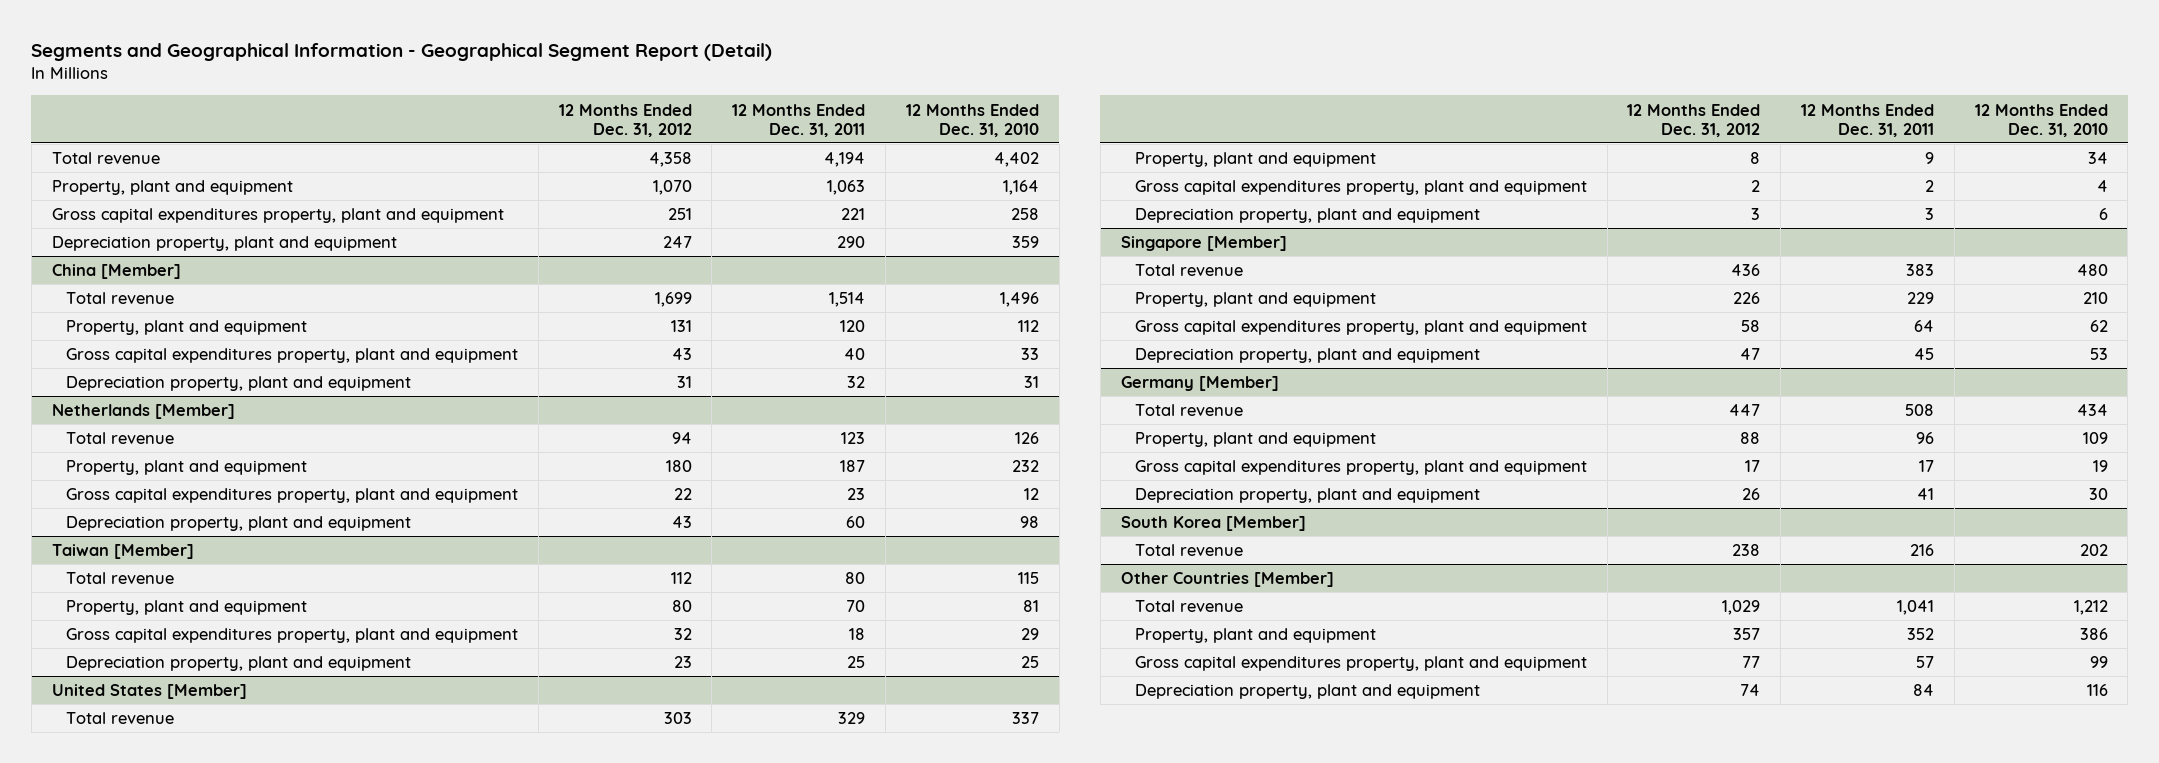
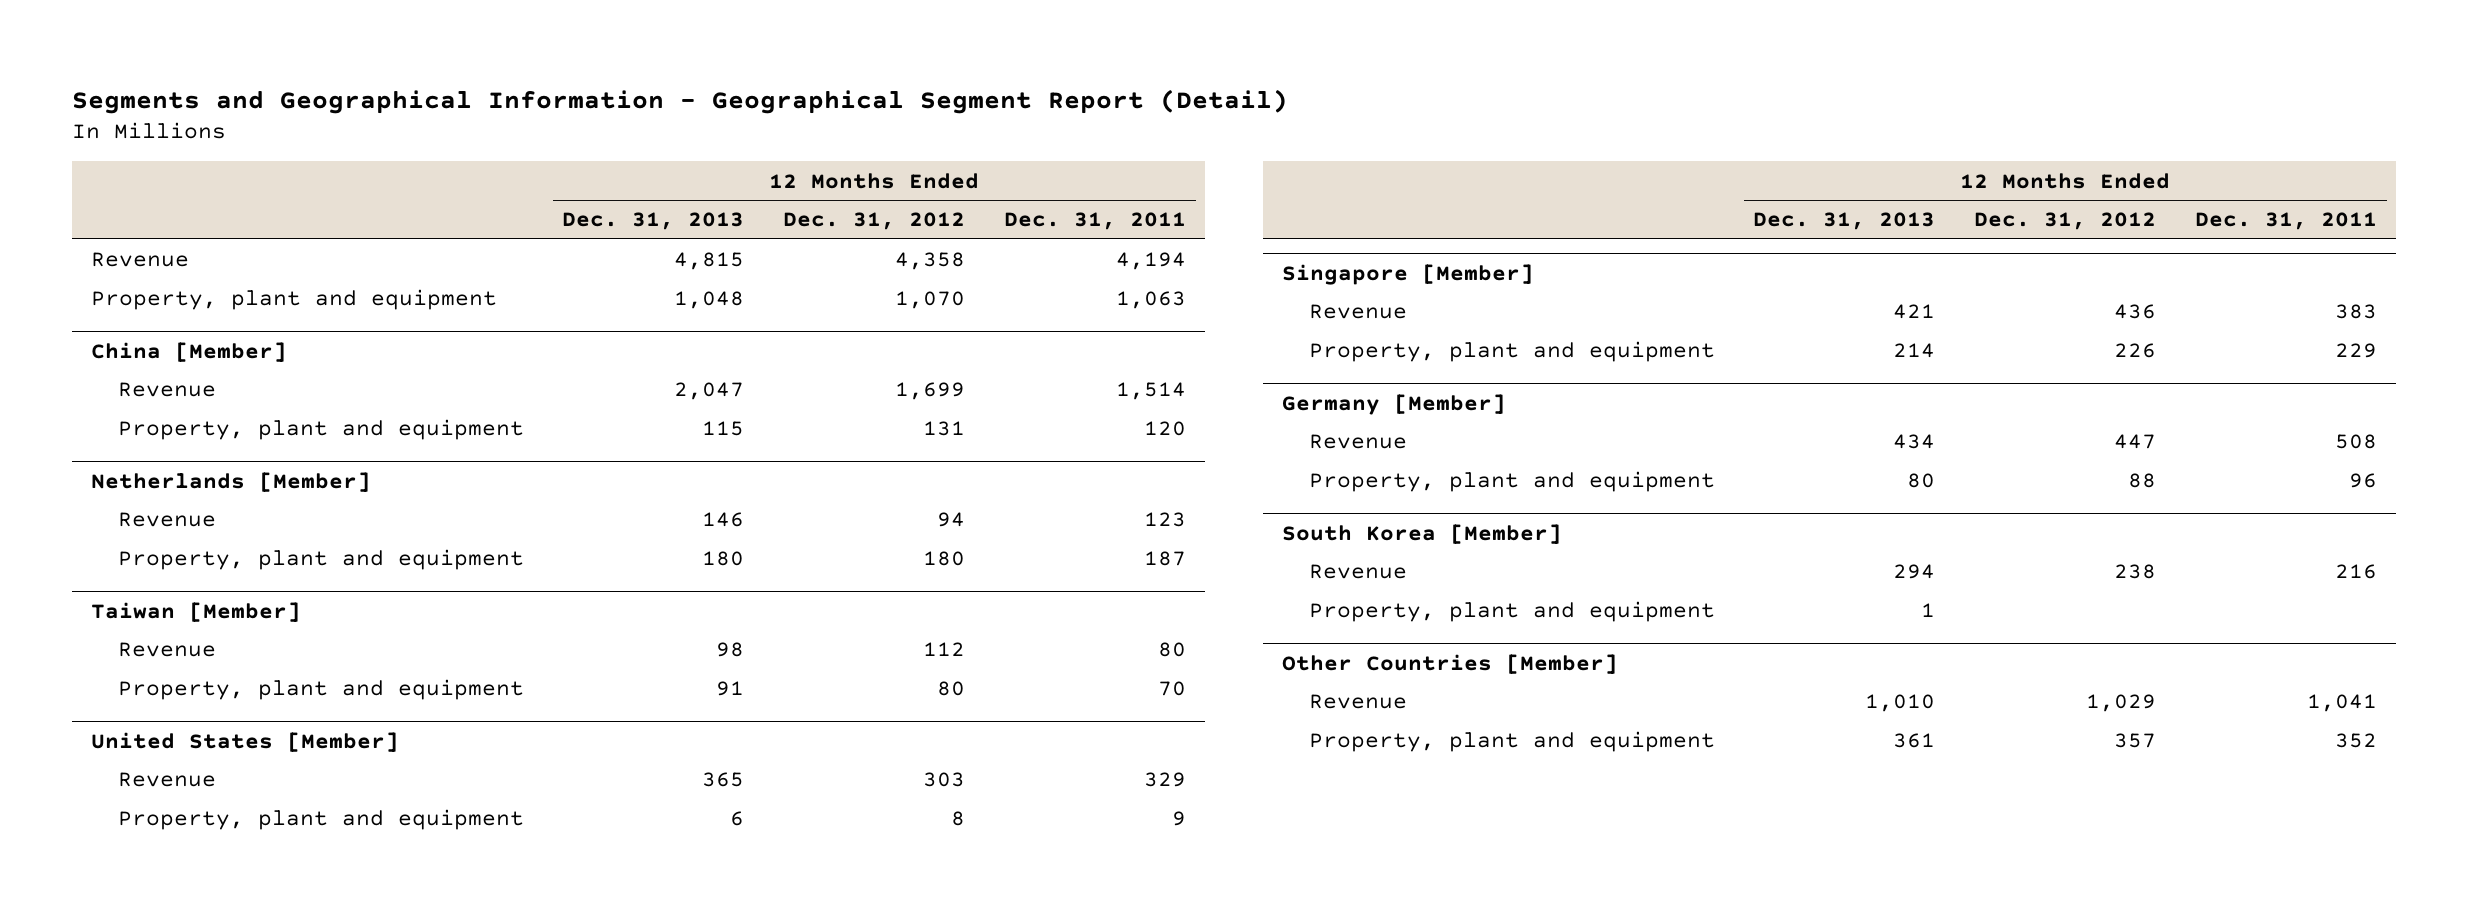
- | 12 Months Ended Dec. 31, 2012 | 12 Months Ended Dec. 31, 2011 | 12 Months Ended Dec. 31, 2010
+ | 12 Months Ended Dec. 31, 2013 | 12 Months Ended Dec. 31, 2012 | 12 Months Ended Dec. 31, 2011
- Total revenue | 4,358 | 4,194 | 4,402
+ Revenue | 4,815 | 4,358 | 4,194
- Gross capital expenditures property, plant and equipment | 251 | 221 | 258
- Depreciation property, plant and equipment | 247 | 290 | 359
@ China [Member]
- Total revenue | 1,699 | 1,514 | 1,496
+ Revenue | 2,047 | 1,699 | 1,514
- Gross capital expenditures property, plant and equipment | 43 | 40 | 33
- Depreciation property, plant and equipment | 31 | 32 | 31
@ Netherlands [Member]
- Total revenue | 94 | 123 | 126
+ Revenue | 146 | 94 | 123
- Gross capital expenditures property, plant and equipment | 22 | 23 | 12
- Depreciation property, plant and equipment | 43 | 60 | 98
@ Taiwan [Member]
- Total revenue | 112 | 80 | 115
+ Revenue | 98 | 112 | 80
- Gross capital expenditures property, plant and equipment | 32 | 18 | 29
- Depreciation property, plant and equipment | 23 | 25 | 25
@ United States [Member]
- Total revenue | 303 | 329 | 337
+ Revenue | 365 | 303 | 329
- Gross capital expenditures property, plant and equipment | 2 | 2 | 4
- Depreciation property, plant and equipment | 3 | 3 | 6
@ Singapore [Member]
- Total revenue | 436 | 383 | 480
+ Revenue | 421 | 436 | 383
- Gross capital expenditures property, plant and equipment | 58 | 64 | 62
- Depreciation property, plant and equipment | 47 | 45 | 53
@ Germany [Member]
- Total revenue | 447 | 508 | 434
+ Revenue | 434 | 447 | 508
- Gross capital expenditures property, plant and equipment | 17 | 17 | 19
- Depreciation property, plant and equipment | 26 | 41 | 30
@ South Korea [Member]
- Total revenue | 238 | 216 | 202
+ Revenue | 294 | 238 | 216
+ Property, plant and equipment | 1 | |
@ Other Countries [Member]
- Total revenue | 1,029 | 1,041 | 1,212
+ Revenue | 1,010 | 1,029 | 1,041
- Gross capital expenditures property, plant and equipment | 77 | 57 | 99
- Depreciation property, plant and equipment | 74 | 84 | 116

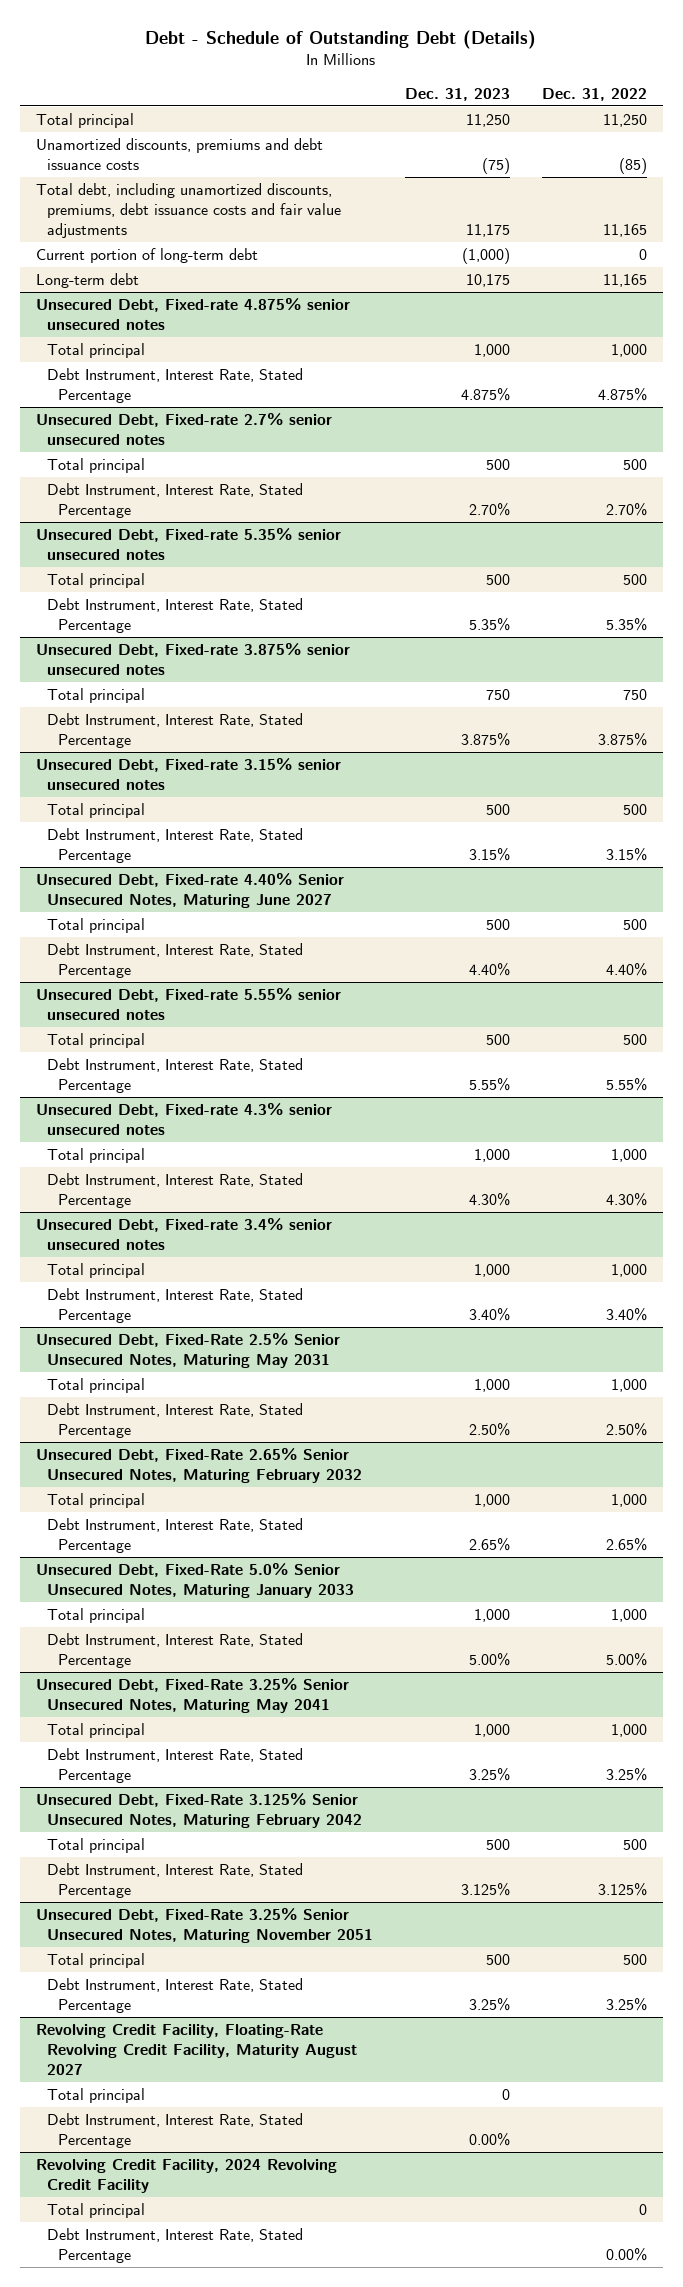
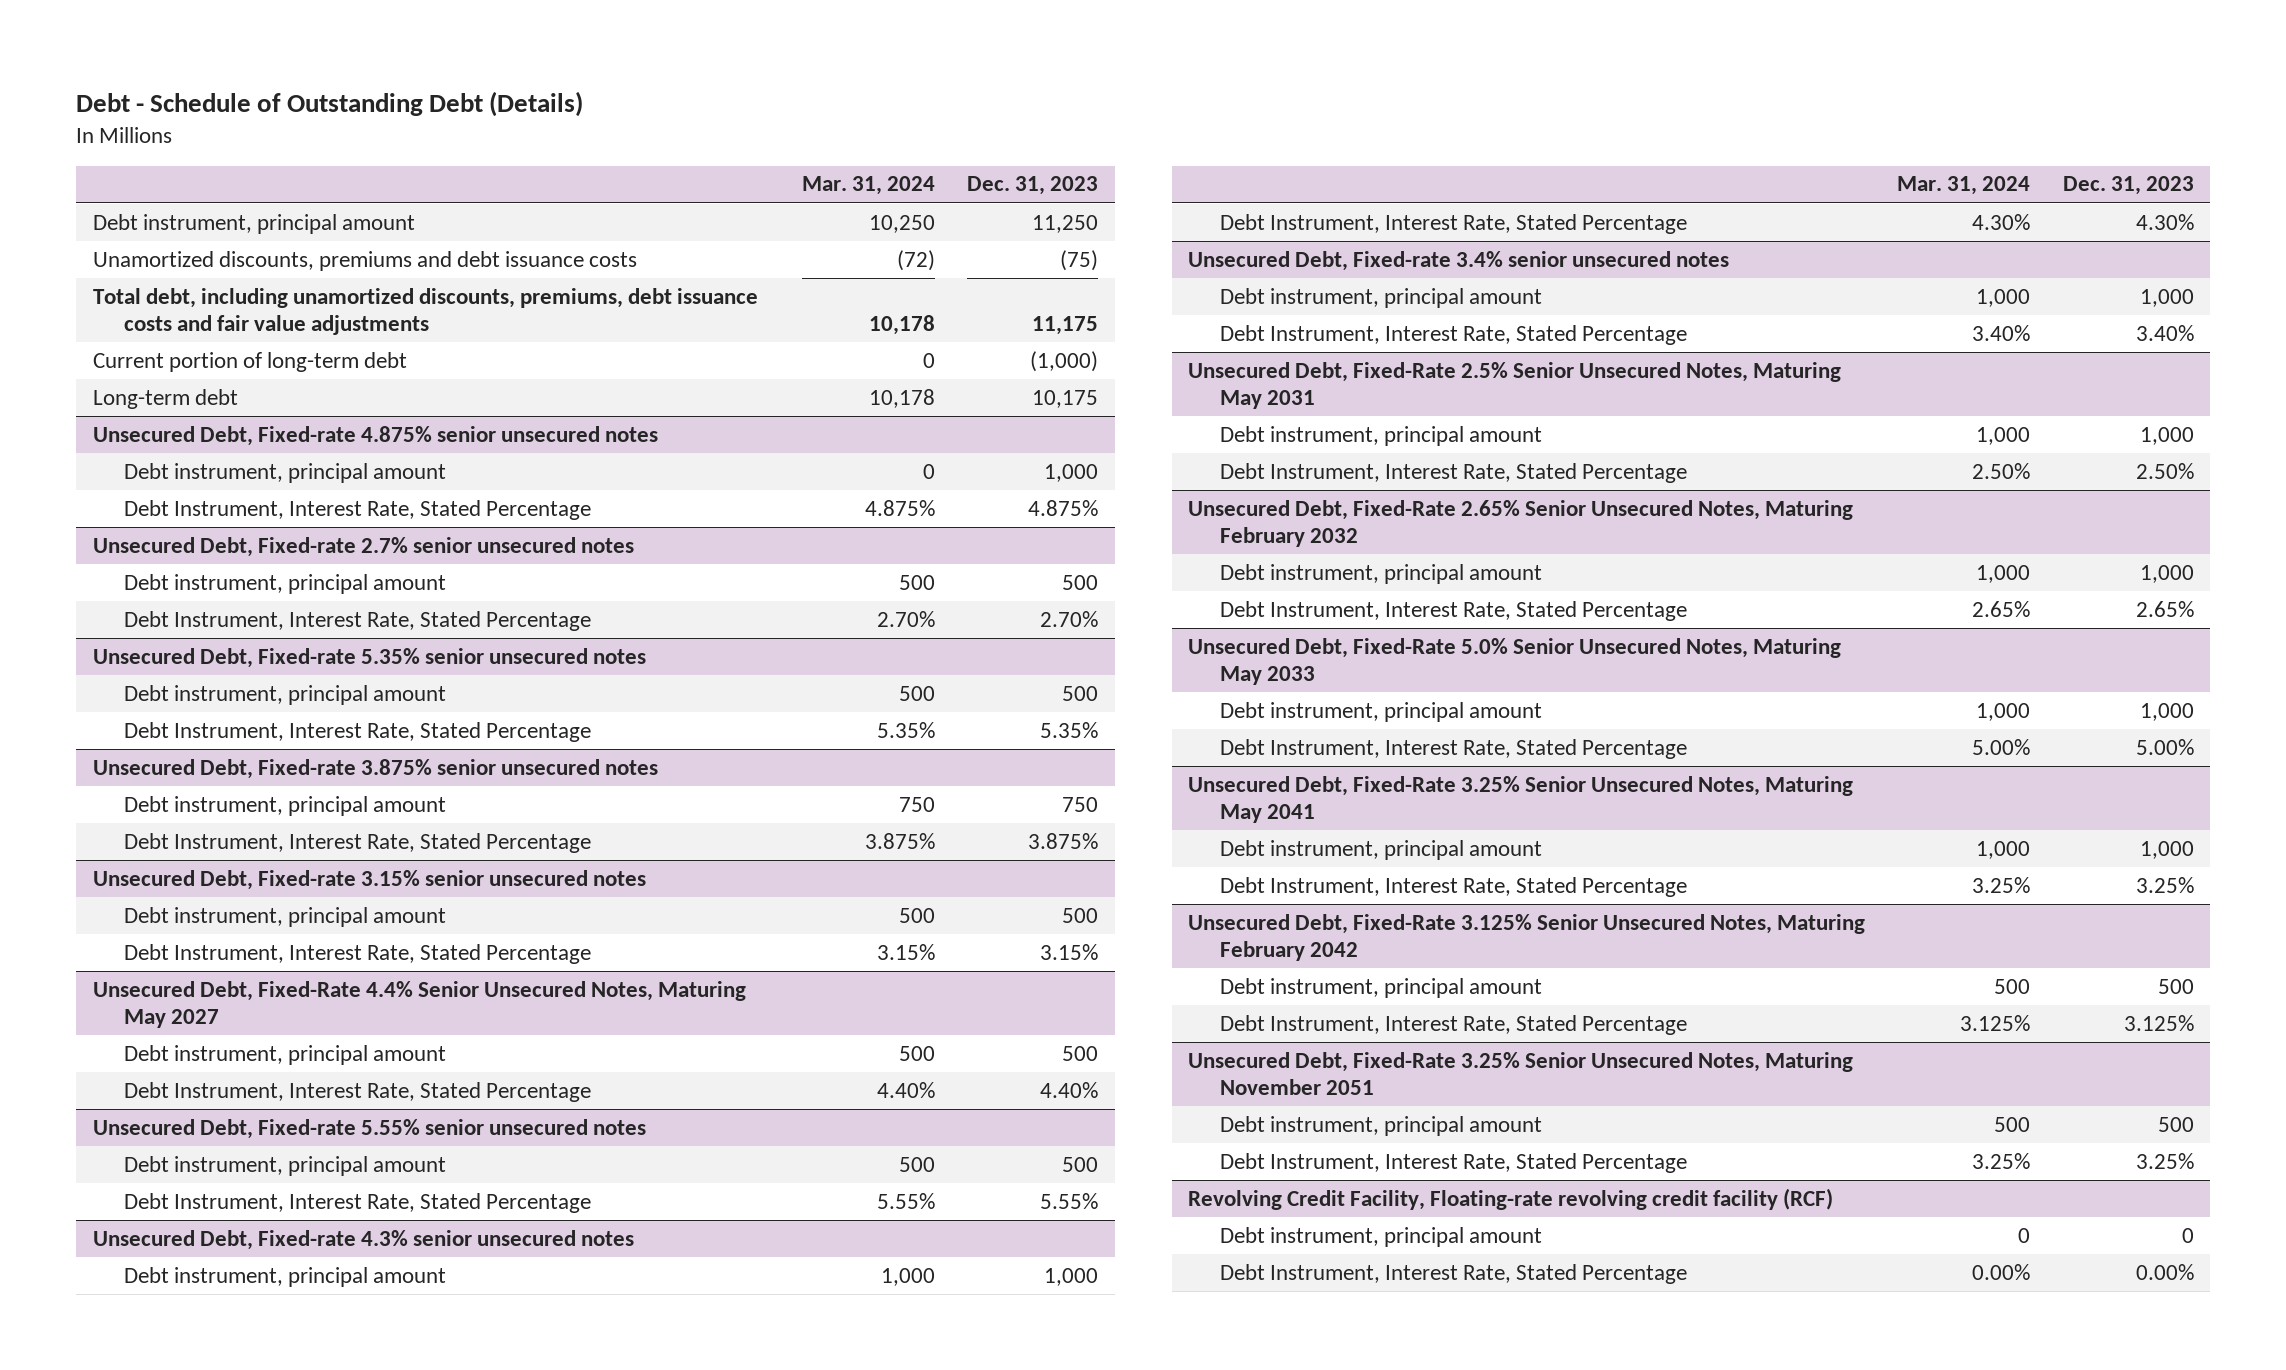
- | Dec. 31, 2023 | Dec. 31, 2022
+ | Mar. 31, 2024 | Dec. 31, 2023
- Total principal | 11,250 | 11,250
+ Debt instrument, principal amount | 10,250 | 11,250
@ Unsecured Debt, Fixed-rate 4.875% senior unsecured notes
- Total principal | 1,000 | 1,000
+ Debt instrument, principal amount | 0 | 1,000
@ Unsecured Debt, Fixed-rate 2.7% senior unsecured notes
- Total principal | 500 | 500
+ Debt instrument, principal amount | 500 | 500
@ Unsecured Debt, Fixed-rate 5.35% senior unsecured notes
- Total principal | 500 | 500
+ Debt instrument, principal amount | 500 | 500
@ Unsecured Debt, Fixed-rate 3.875% senior unsecured notes
- Total principal | 750 | 750
+ Debt instrument, principal amount | 750 | 750
@ Unsecured Debt, Fixed-rate 3.15% senior unsecured notes
- Total principal | 500 | 500
+ Debt instrument, principal amount | 500 | 500
- Unsecured Debt, Fixed-rate 4.40% Senior Unsecured Notes, Maturing June 2027
- Total principal | 500 | 500
+ Unsecured Debt, Fixed-Rate 4.4% Senior Unsecured Notes, Maturing May 2027
+ Debt instrument, principal amount | 500 | 500
@ Unsecured Debt, Fixed-rate 5.55% senior unsecured notes
- Total principal | 500 | 500
+ Debt instrument, principal amount | 500 | 500
@ Unsecured Debt, Fixed-rate 4.3% senior unsecured notes
- Total principal | 1,000 | 1,000
+ Debt instrument, principal amount | 1,000 | 1,000
@ Unsecured Debt, Fixed-rate 3.4% senior unsecured notes
- Total principal | 1,000 | 1,000
+ Debt instrument, principal amount | 1,000 | 1,000
@ Unsecured Debt, Fixed-Rate 2.5% Senior Unsecured Notes, Maturing May 2031
- Total principal | 1,000 | 1,000
+ Debt instrument, principal amount | 1,000 | 1,000
@ Unsecured Debt, Fixed-Rate 2.65% Senior Unsecured Notes, Maturing February 2032
- Total principal | 1,000 | 1,000
+ Debt instrument, principal amount | 1,000 | 1,000
- Unsecured Debt, Fixed-Rate 5.0% Senior Unsecured Notes, Maturing January 2033
- Total principal | 1,000 | 1,000
+ Unsecured Debt, Fixed-Rate 5.0% Senior Unsecured Notes, Maturing May 2033
+ Debt instrument, principal amount | 1,000 | 1,000
@ Unsecured Debt, Fixed-Rate 3.25% Senior Unsecured Notes, Maturing May 2041
- Total principal | 1,000 | 1,000
+ Debt instrument, principal amount | 1,000 | 1,000
@ Unsecured Debt, Fixed-Rate 3.125% Senior Unsecured Notes, Maturing February 2042
- Total principal | 500 | 500
+ Debt instrument, principal amount | 500 | 500
@ Unsecured Debt, Fixed-Rate 3.25% Senior Unsecured Notes, Maturing November 2051
- Total principal | 500 | 500
+ Debt instrument, principal amount | 500 | 500
- Revolving Credit Facility, Floating-Rate Revolving Credit Facility, Maturity August 2027
- Total principal | 0 |
+ Revolving Credit Facility, Floating-rate revolving credit facility (RCF)
+ Debt instrument, principal amount | 0 | 0
- Revolving Credit Facility, 2024 Revolving Credit Facility
- Total principal | | 0
- Debt Instrument, Interest Rate, Stated Percentage | | 0.00%

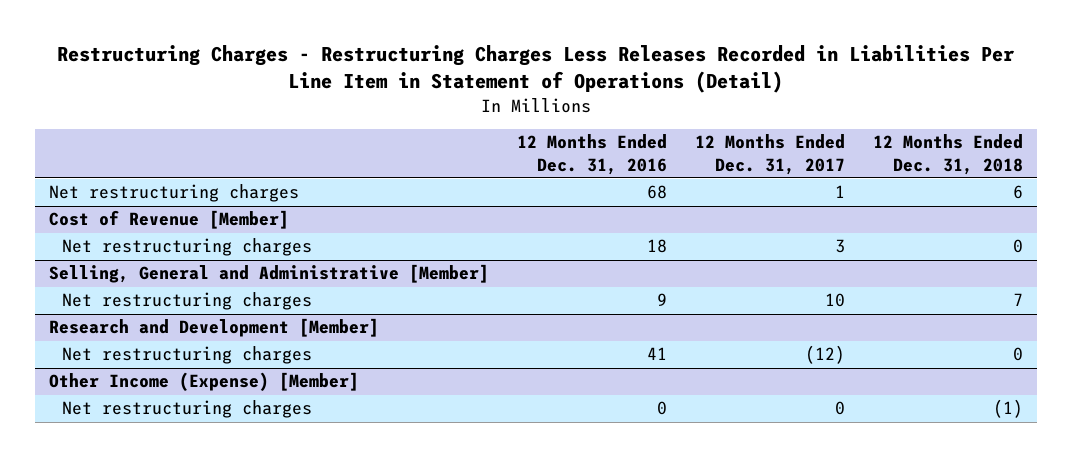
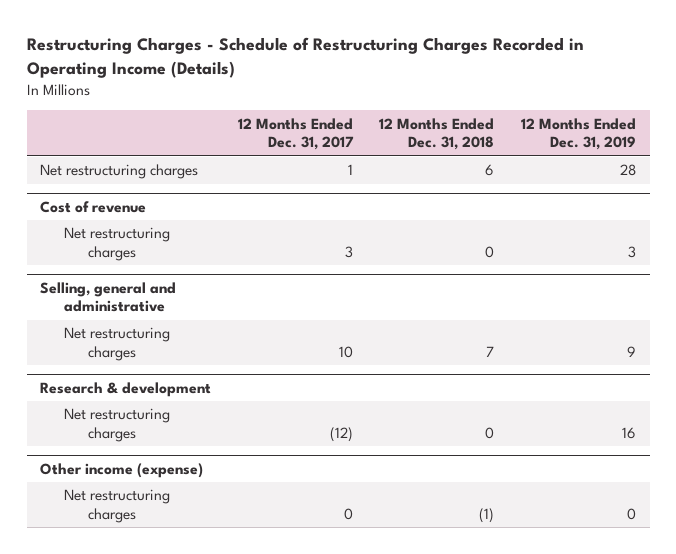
- Restructuring Charges - Restructuring Charges Less Releases Recorded in Liabilities Per Line Item in Statement of Operations (Detail)
+ Restructuring Charges - Schedule of Restructuring Charges Recorded in Operating Income (Details)
- | 12 Months Ended Dec. 31, 2016 | 12 Months Ended Dec. 31, 2017 | 12 Months Ended Dec. 31, 2018
+ | 12 Months Ended Dec. 31, 2017 | 12 Months Ended Dec. 31, 2018 | 12 Months Ended Dec. 31, 2019
- Cost of Revenue [Member]
+ Cost of revenue
- Selling, General and Administrative [Member]
+ Selling, general and administrative
- Research and Development [Member]
+ Research & development
- Other Income (Expense) [Member]
+ Other income (expense)

